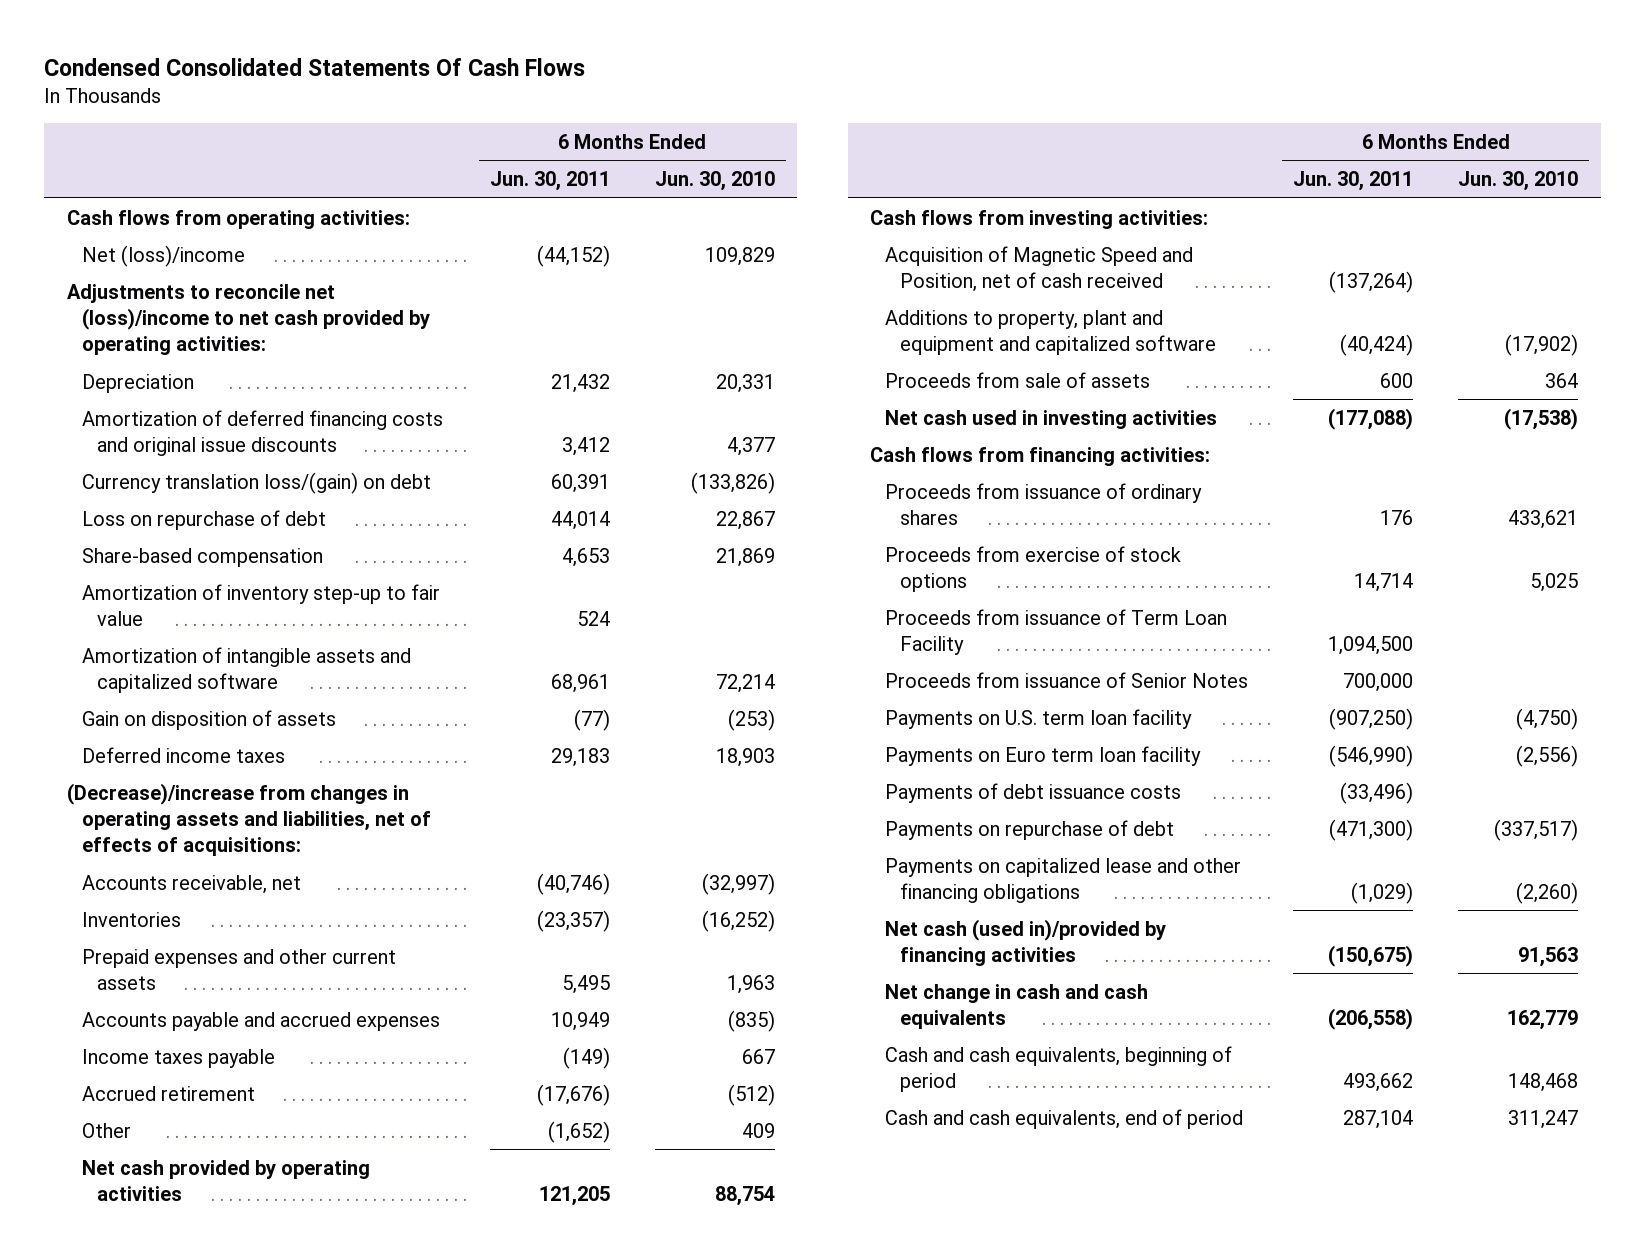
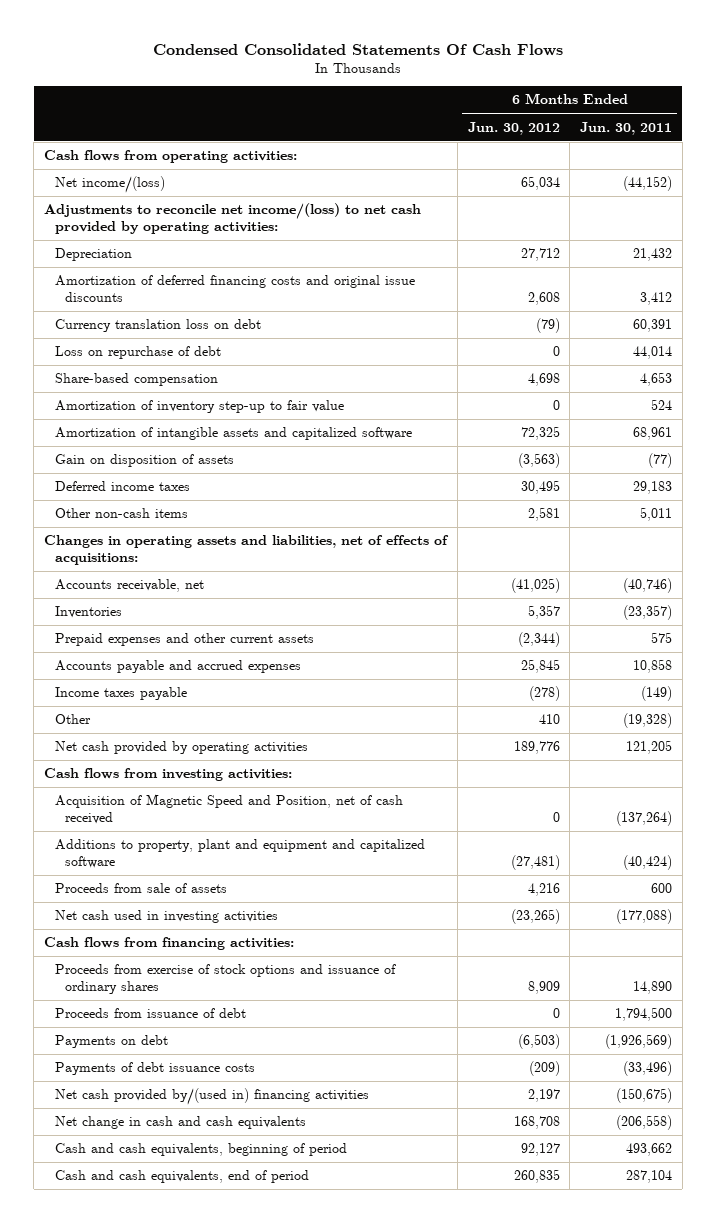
- | 6 Months Ended Jun. 30, 2011 | 6 Months Ended Jun. 30, 2010
+ | 6 Months Ended Jun. 30, 2012 | 6 Months Ended Jun. 30, 2011
- Net (loss)/income | (44,152) | 109,829
- Adjustments to reconcile net (loss)/income to net cash provided by operating activities:
+ Net income/(loss) | 65,034 | (44,152)
+ Adjustments to reconcile net income/(loss) to net cash provided by operating activities:
- Currency translation loss/(gain) on debt | 60,391 | (133,826)
+ Currency translation loss on debt | (79) | 60,391
- (Decrease)/increase from changes in operating assets and liabilities, net of effects of acquisitions:
+ Other non-cash items | 2,581 | 5,011
+ Changes in operating assets and liabilities, net of effects of acquisitions:
- Prepaid expenses and other current assets | 5,495 | 1,963
- Accounts payable and accrued expenses | 10,949 | (835)
+ Prepaid expenses and other current assets | (2,344) | 575
+ Accounts payable and accrued expenses | 25,845 | 10,858
- Accrued retirement | (17,676) | (512)
- Other | (1,652) | 409
+ Other | 410 | (19,328)
- Proceeds from issuance of ordinary shares | 176 | 433,621
- Proceeds from exercise of stock options | 14,714 | 5,025
- Proceeds from issuance of Term Loan Facility | 1,094,500 |
- Proceeds from issuance of Senior Notes | 700,000 |
- Payments on U.S. term loan facility | (907,250) | (4,750)
- Payments on Euro term loan facility | (546,990) | (2,556)
+ Proceeds from exercise of stock options and issuance of ordinary shares | 8,909 | 14,890
+ Proceeds from issuance of debt | 0 | 1,794,500
+ Payments on debt | (6,503) | (1,926,569)
- Payments on repurchase of debt | (471,300) | (337,517)
- Payments on capitalized lease and other financing obligations | (1,029) | (2,260)
- Net cash (used in)/provided by financing activities | (150,675) | 91,563
+ Net cash provided by/(used in) financing activities | 2,197 | (150,675)

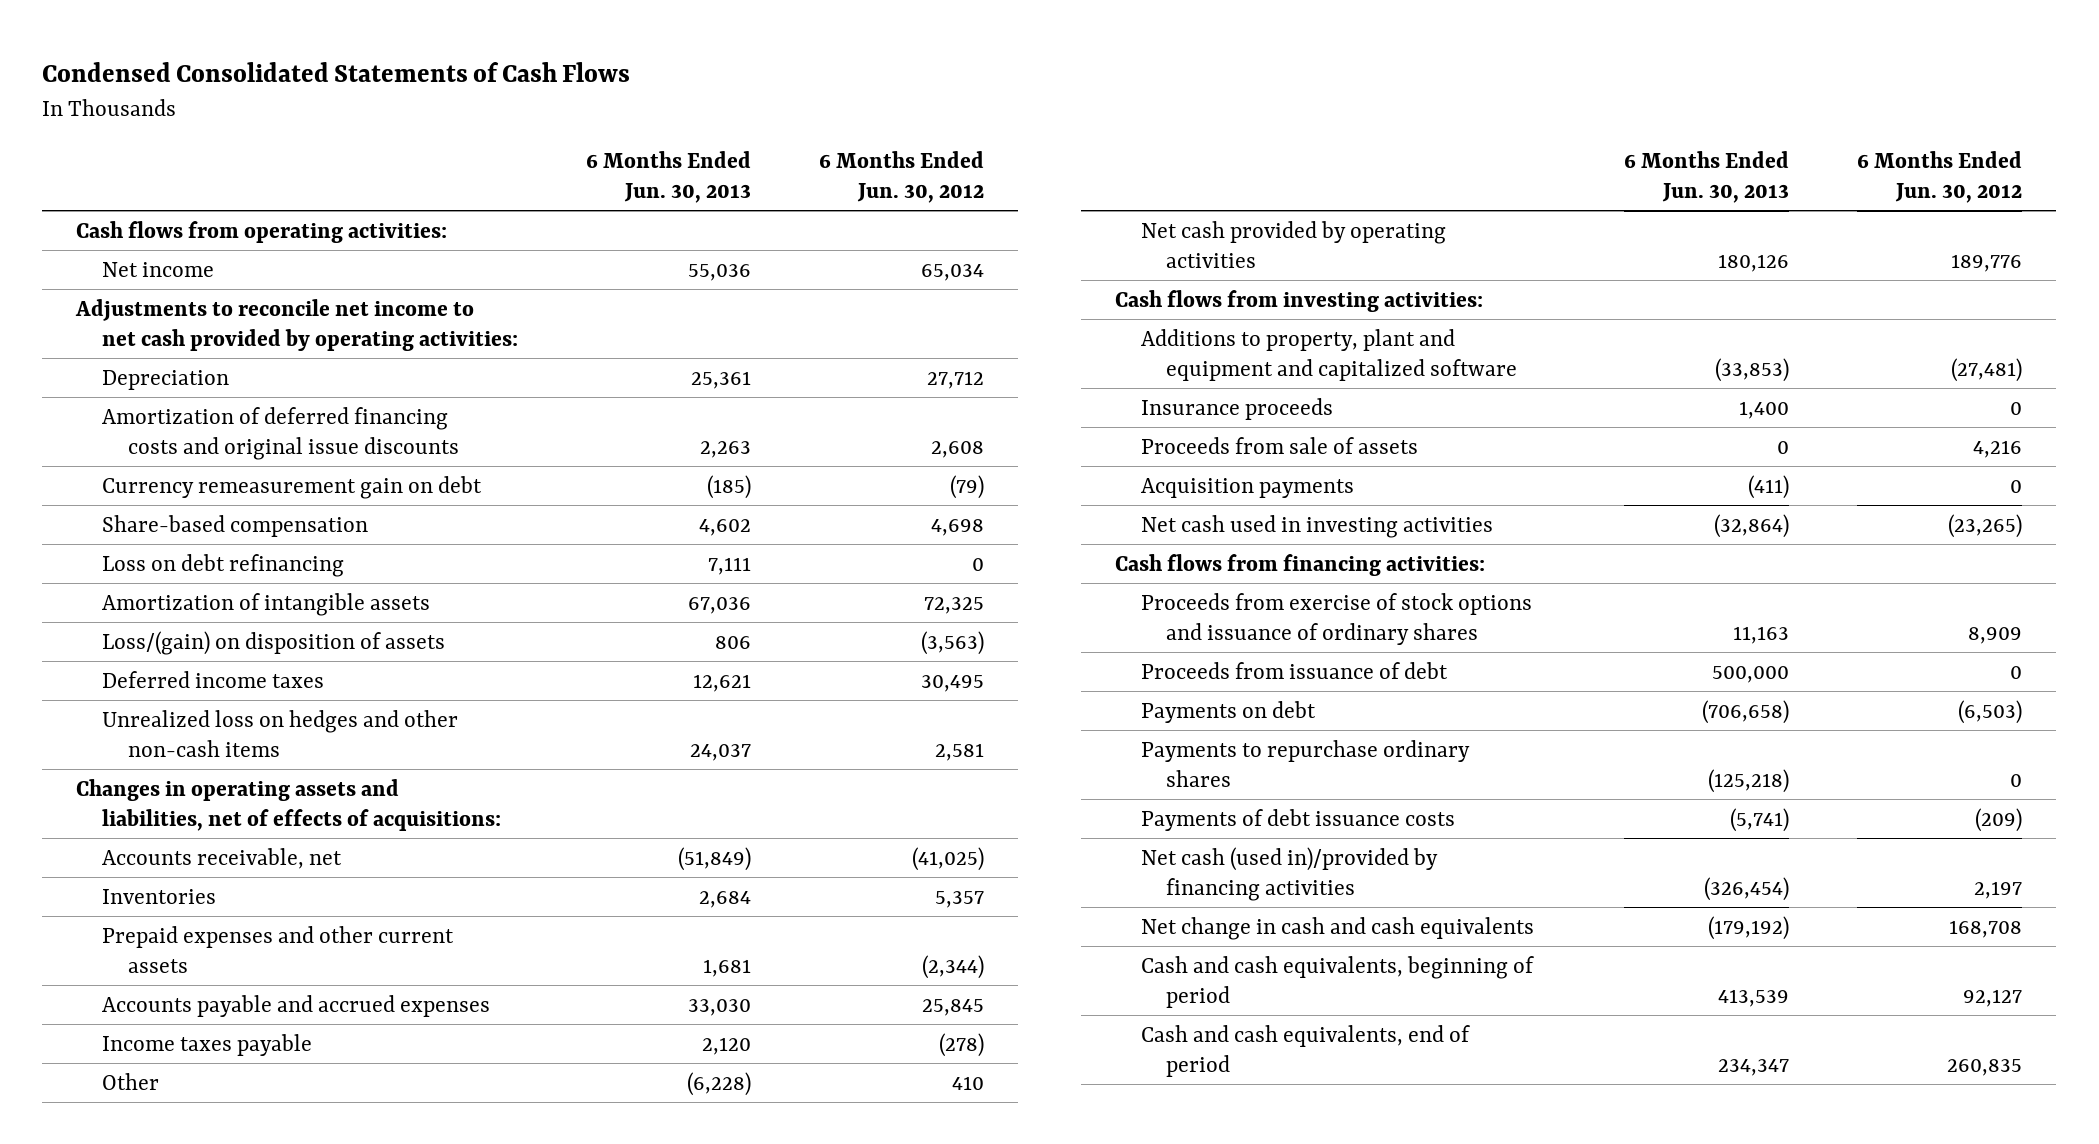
- Condensed Consolidated Statements Of Cash Flows
+ Condensed Consolidated Statements of Cash Flows
- | 6 Months Ended Jun. 30, 2012 | 6 Months Ended Jun. 30, 2011
+ | 6 Months Ended Jun. 30, 2013 | 6 Months Ended Jun. 30, 2012
- Net income/(loss) | 65,034 | (44,152)
- Adjustments to reconcile net income/(loss) to net cash provided by operating activities:
+ Net income | 55,036 | 65,034
+ Adjustments to reconcile net income to net cash provided by operating activities:
- Currency translation loss on debt | (79) | 60,391
- Loss on repurchase of debt | 0 | 44,014
+ Currency remeasurement gain on debt | (185) | (79)
- Amortization of inventory step-up to fair value | 0 | 524
- Amortization of intangible assets and capitalized software | 72,325 | 68,961
- Gain on disposition of assets | (3,563) | (77)
+ Loss on debt refinancing | 7,111 | 0
+ Amortization of intangible assets | 67,036 | 72,325
+ Loss/(gain) on disposition of assets | 806 | (3,563)
- Other non-cash items | 2,581 | 5,011
+ Unrealized loss on hedges and other non-cash items | 24,037 | 2,581
- Acquisition of Magnetic Speed and Position, net of cash received | 0 | (137,264)
+ Insurance proceeds | 1,400 | 0
+ Acquisition payments | (411) | 0
+ Payments to repurchase ordinary shares | (125,218) | 0
- Net cash provided by/(used in) financing activities | 2,197 | (150,675)
+ Net cash (used in)/provided by financing activities | (326,454) | 2,197

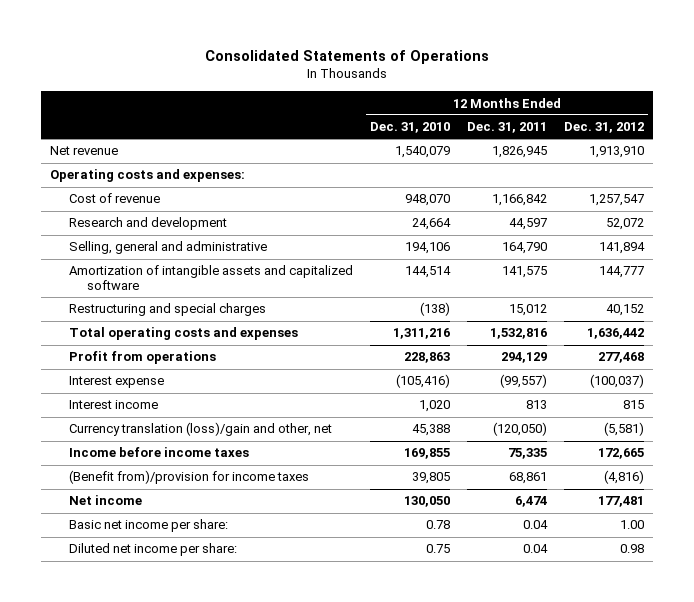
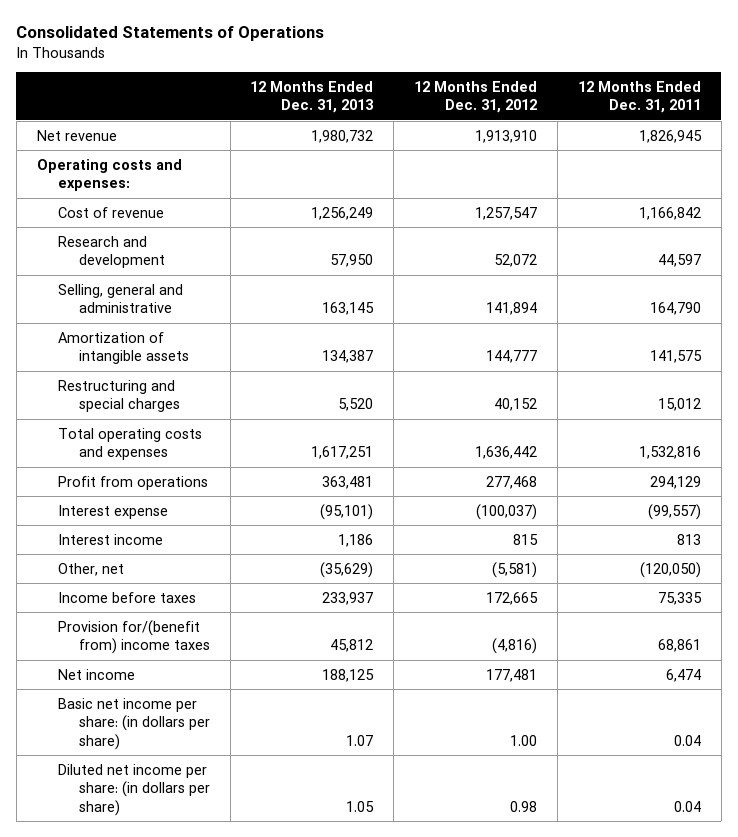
- | 12 Months Ended Dec. 31, 2010 | 12 Months Ended Dec. 31, 2011 | 12 Months Ended Dec. 31, 2012
+ | 12 Months Ended Dec. 31, 2013 | 12 Months Ended Dec. 31, 2012 | 12 Months Ended Dec. 31, 2011
- Amortization of intangible assets and capitalized software | 144,514 | 141,575 | 144,777
+ Amortization of intangible assets | 134,387 | 144,777 | 141,575
- Currency translation (loss)/gain and other, net | 45,388 | (120,050) | (5,581)
- Income before income taxes | 169,855 | 75,335 | 172,665
- (Benefit from)/provision for income taxes | 39,805 | 68,861 | (4,816)
+ Other, net | (35,629) | (5,581) | (120,050)
+ Income before taxes | 233,937 | 172,665 | 75,335
+ Provision for/(benefit from) income taxes | 45,812 | (4,816) | 68,861
- Basic net income per share: | 0.78 | 0.04 | 1.00
- Diluted net income per share: | 0.75 | 0.04 | 0.98
+ Basic net income per share: (in dollars per share) | 1.07 | 1.00 | 0.04
+ Diluted net income per share: (in dollars per share) | 1.05 | 0.98 | 0.04

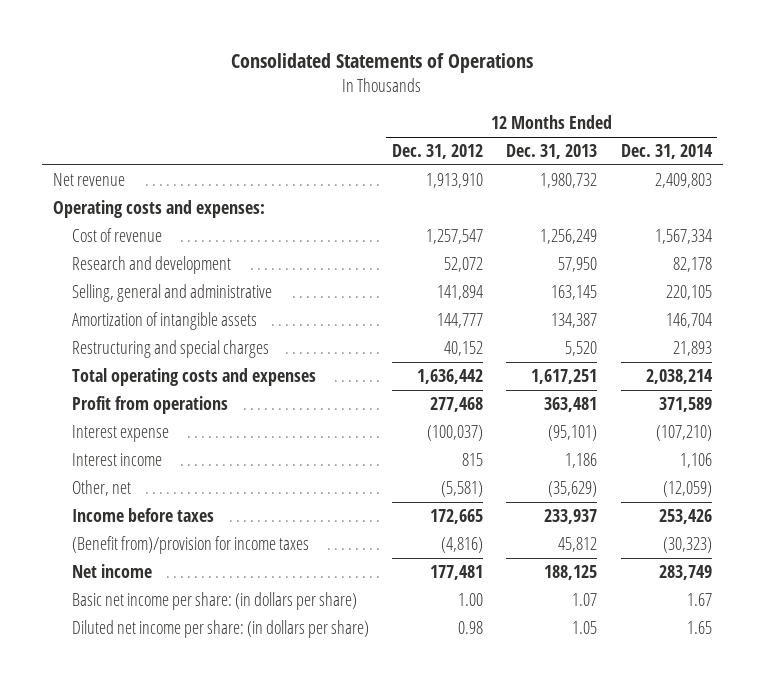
- | 12 Months Ended Dec. 31, 2013 | 12 Months Ended Dec. 31, 2012 | 12 Months Ended Dec. 31, 2011
+ | 12 Months Ended Dec. 31, 2012 | 12 Months Ended Dec. 31, 2013 | 12 Months Ended Dec. 31, 2014
- Provision for/(benefit from) income taxes | 45,812 | (4,816) | 68,861
+ (Benefit from)/provision for income taxes | (4,816) | 45,812 | (30,323)

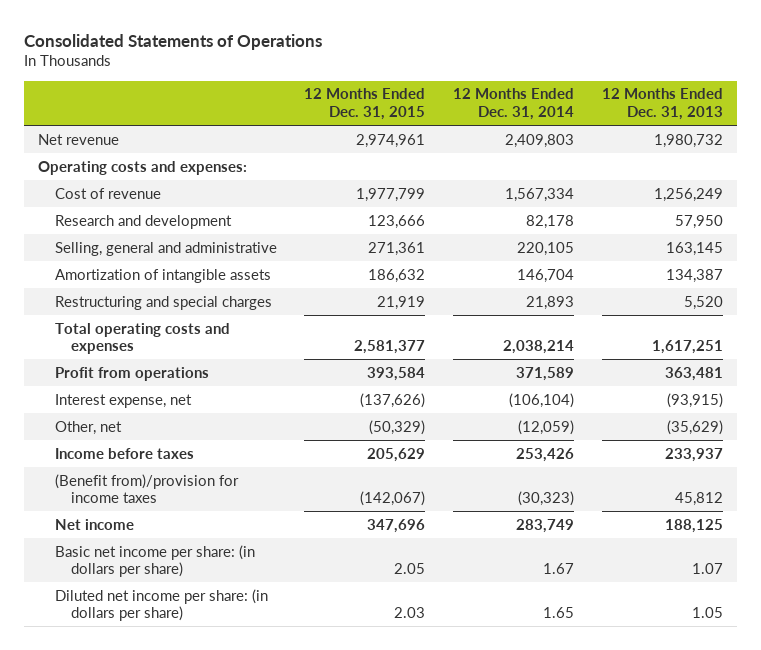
- | 12 Months Ended Dec. 31, 2012 | 12 Months Ended Dec. 31, 2013 | 12 Months Ended Dec. 31, 2014
+ | 12 Months Ended Dec. 31, 2015 | 12 Months Ended Dec. 31, 2014 | 12 Months Ended Dec. 31, 2013
- Interest expense | (100,037) | (95,101) | (107,210)
- Interest income | 815 | 1,186 | 1,106
+ Interest expense, net | (137,626) | (106,104) | (93,915)

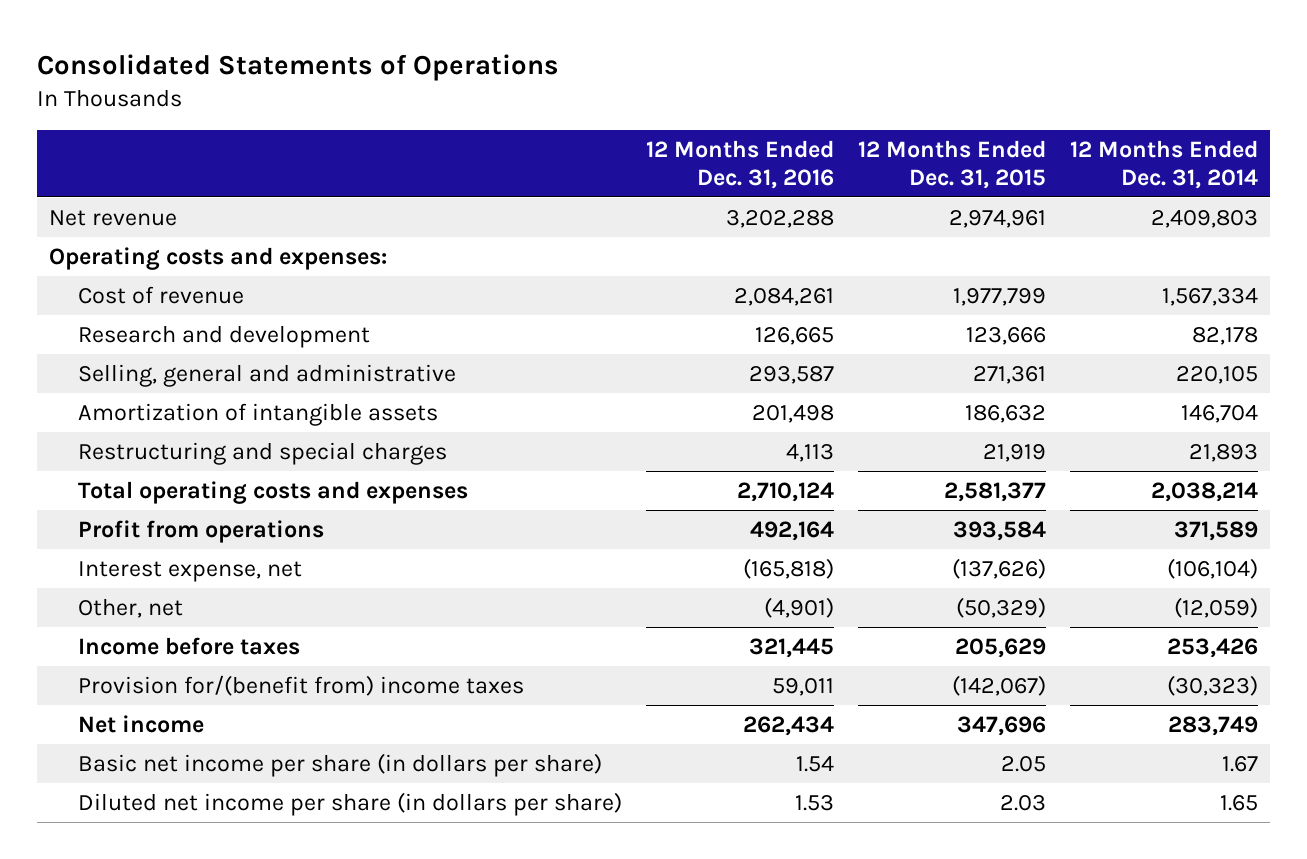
- | 12 Months Ended Dec. 31, 2015 | 12 Months Ended Dec. 31, 2014 | 12 Months Ended Dec. 31, 2013
+ | 12 Months Ended Dec. 31, 2016 | 12 Months Ended Dec. 31, 2015 | 12 Months Ended Dec. 31, 2014
- (Benefit from)/provision for income taxes | (142,067) | (30,323) | 45,812
+ Provision for/(benefit from) income taxes | 59,011 | (142,067) | (30,323)
- Basic net income per share: (in dollars per share) | 2.05 | 1.67 | 1.07
- Diluted net income per share: (in dollars per share) | 2.03 | 1.65 | 1.05
+ Basic net income per share (in dollars per share) | 1.54 | 2.05 | 1.67
+ Diluted net income per share (in dollars per share) | 1.53 | 2.03 | 1.65

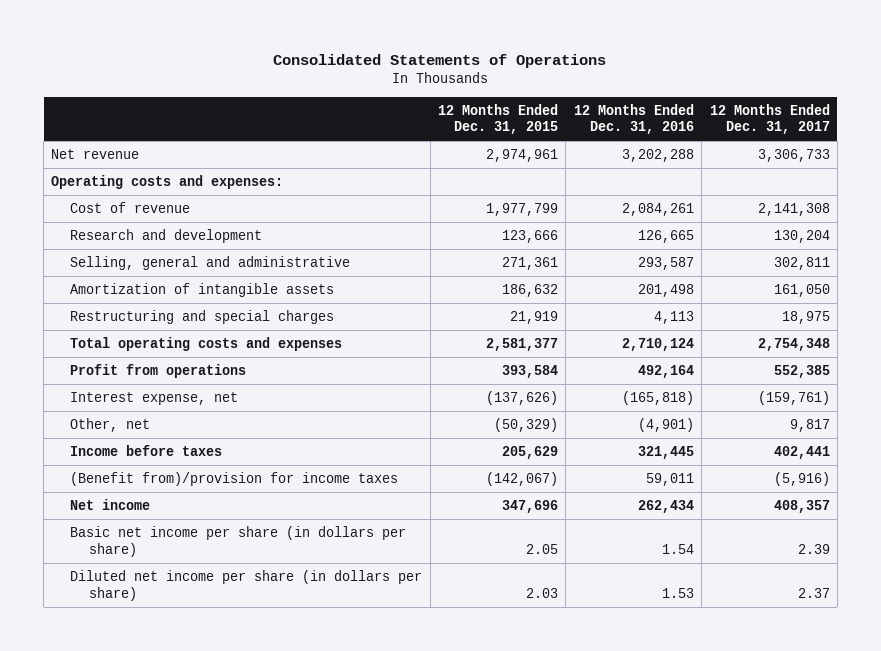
- | 12 Months Ended Dec. 31, 2016 | 12 Months Ended Dec. 31, 2015 | 12 Months Ended Dec. 31, 2014
+ | 12 Months Ended Dec. 31, 2015 | 12 Months Ended Dec. 31, 2016 | 12 Months Ended Dec. 31, 2017
- Provision for/(benefit from) income taxes | 59,011 | (142,067) | (30,323)
+ (Benefit from)/provision for income taxes | (142,067) | 59,011 | (5,916)

